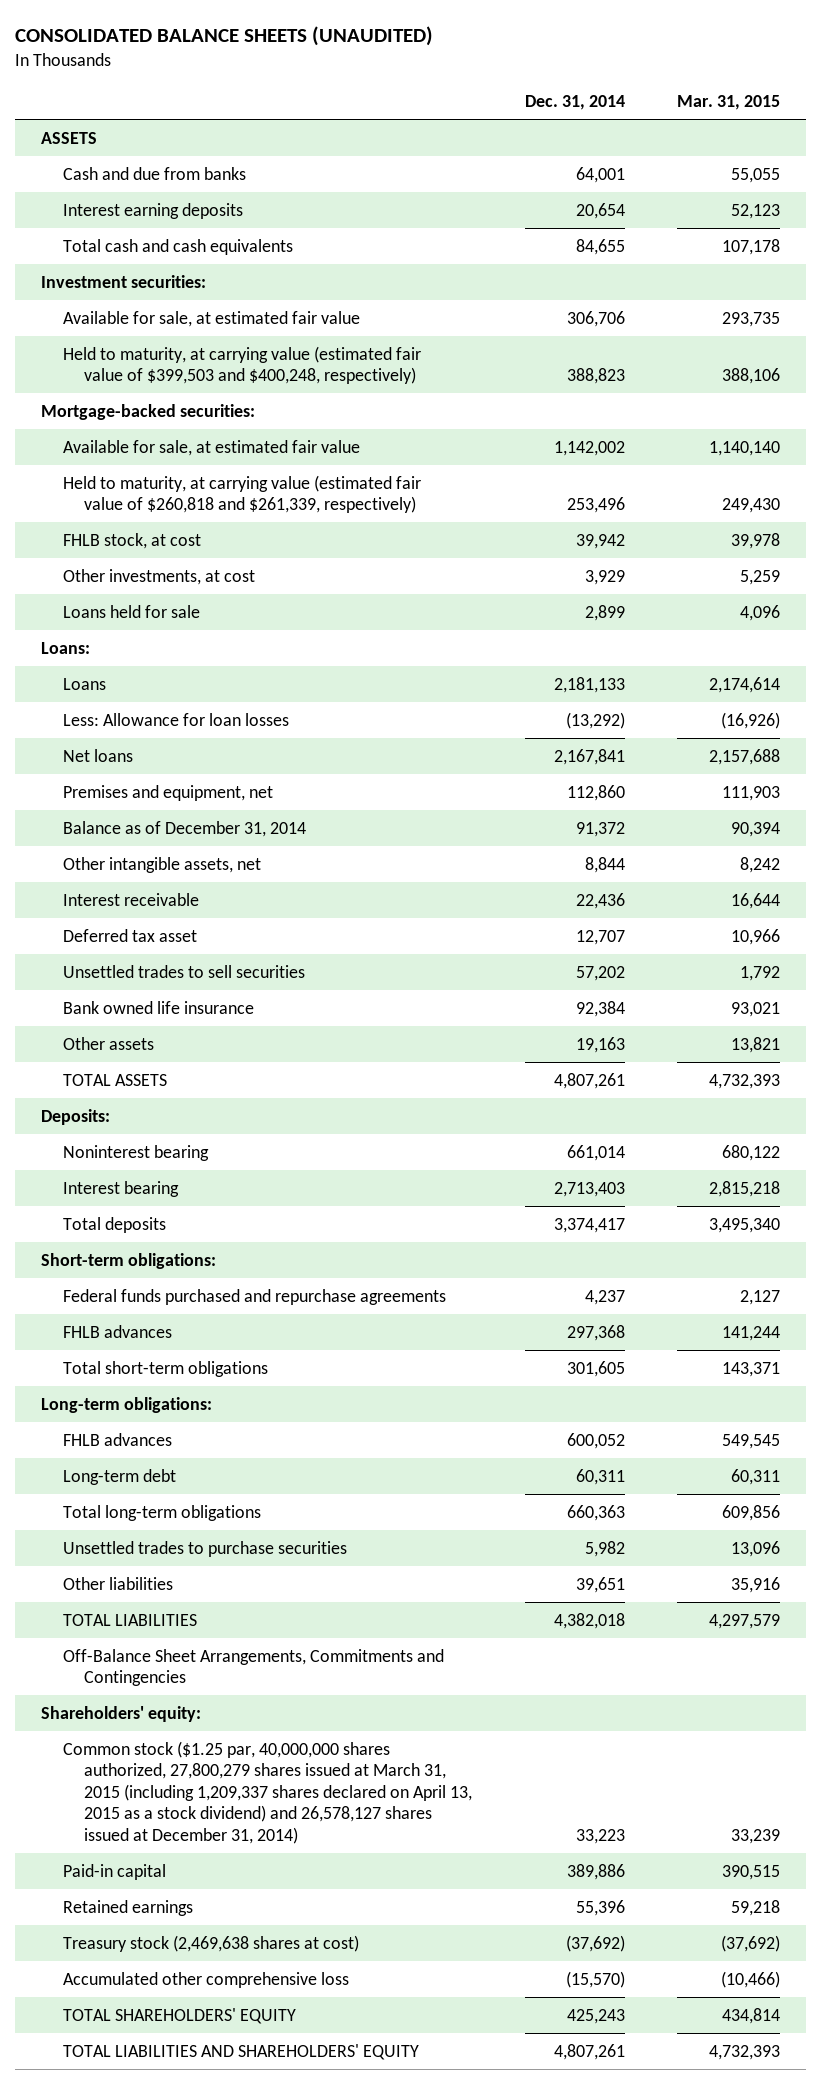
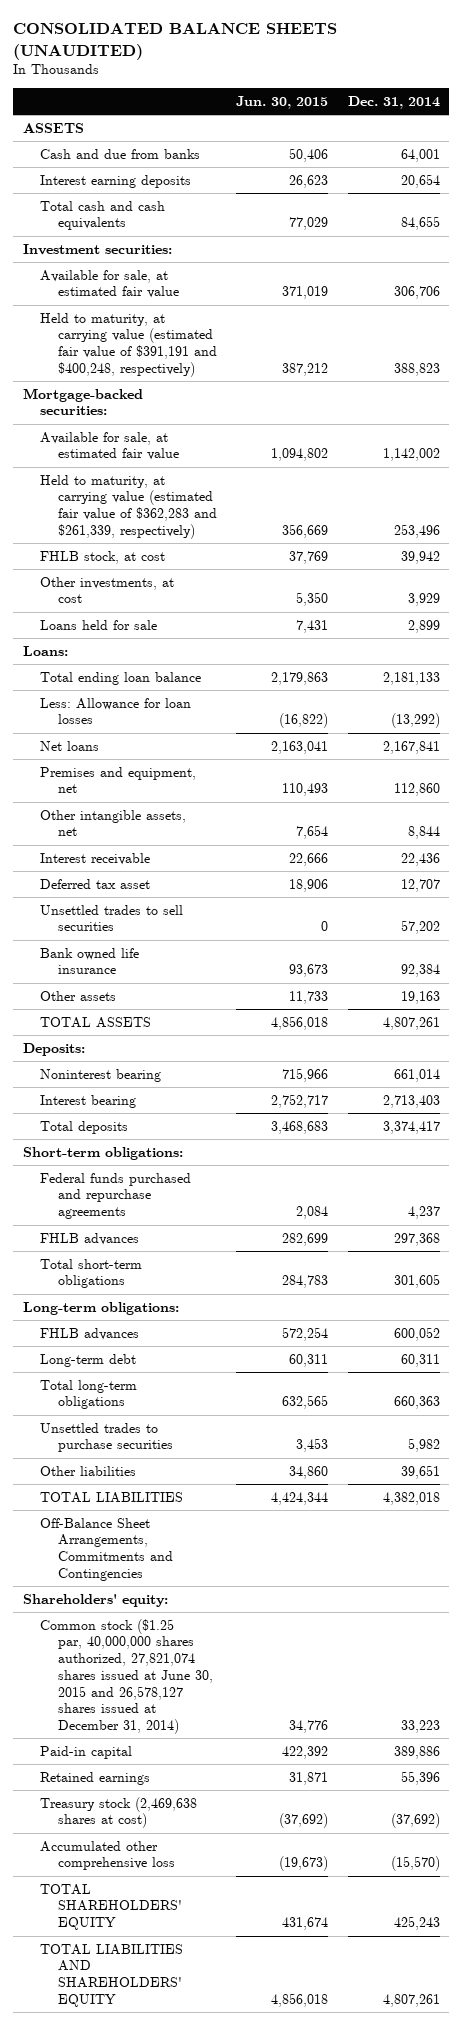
- | Dec. 31, 2014 | Mar. 31, 2015
+ | Jun. 30, 2015 | Dec. 31, 2014
- Held to maturity, at carrying value (estimated fair value of $399,503 and $400,248, respectively) | 388,823 | 388,106
+ Held to maturity, at carrying value (estimated fair value of $391,191 and $400,248, respectively) | 387,212 | 388,823
- Held to maturity, at carrying value (estimated fair value of $260,818 and $261,339, respectively) | 253,496 | 249,430
+ Held to maturity, at carrying value (estimated fair value of $362,283 and $261,339, respectively) | 356,669 | 253,496
- Loans | 2,181,133 | 2,174,614
+ Total ending loan balance | 2,179,863 | 2,181,133
- Balance as of December 31, 2014 | 91,372 | 90,394
- Common stock ($1.25 par, 40,000,000 shares authorized, 27,800,279 shares issued at March 31, 2015 (including 1,209,337 shares declared on April 13, 2015 as a stock dividend) and 26,578,127 shares issued at December 31, 2014) | 33,223 | 33,239
+ Common stock ($1.25 par, 40,000,000 shares authorized, 27,821,074 shares issued at June 30, 2015 and 26,578,127 shares issued at December 31, 2014) | 34,776 | 33,223

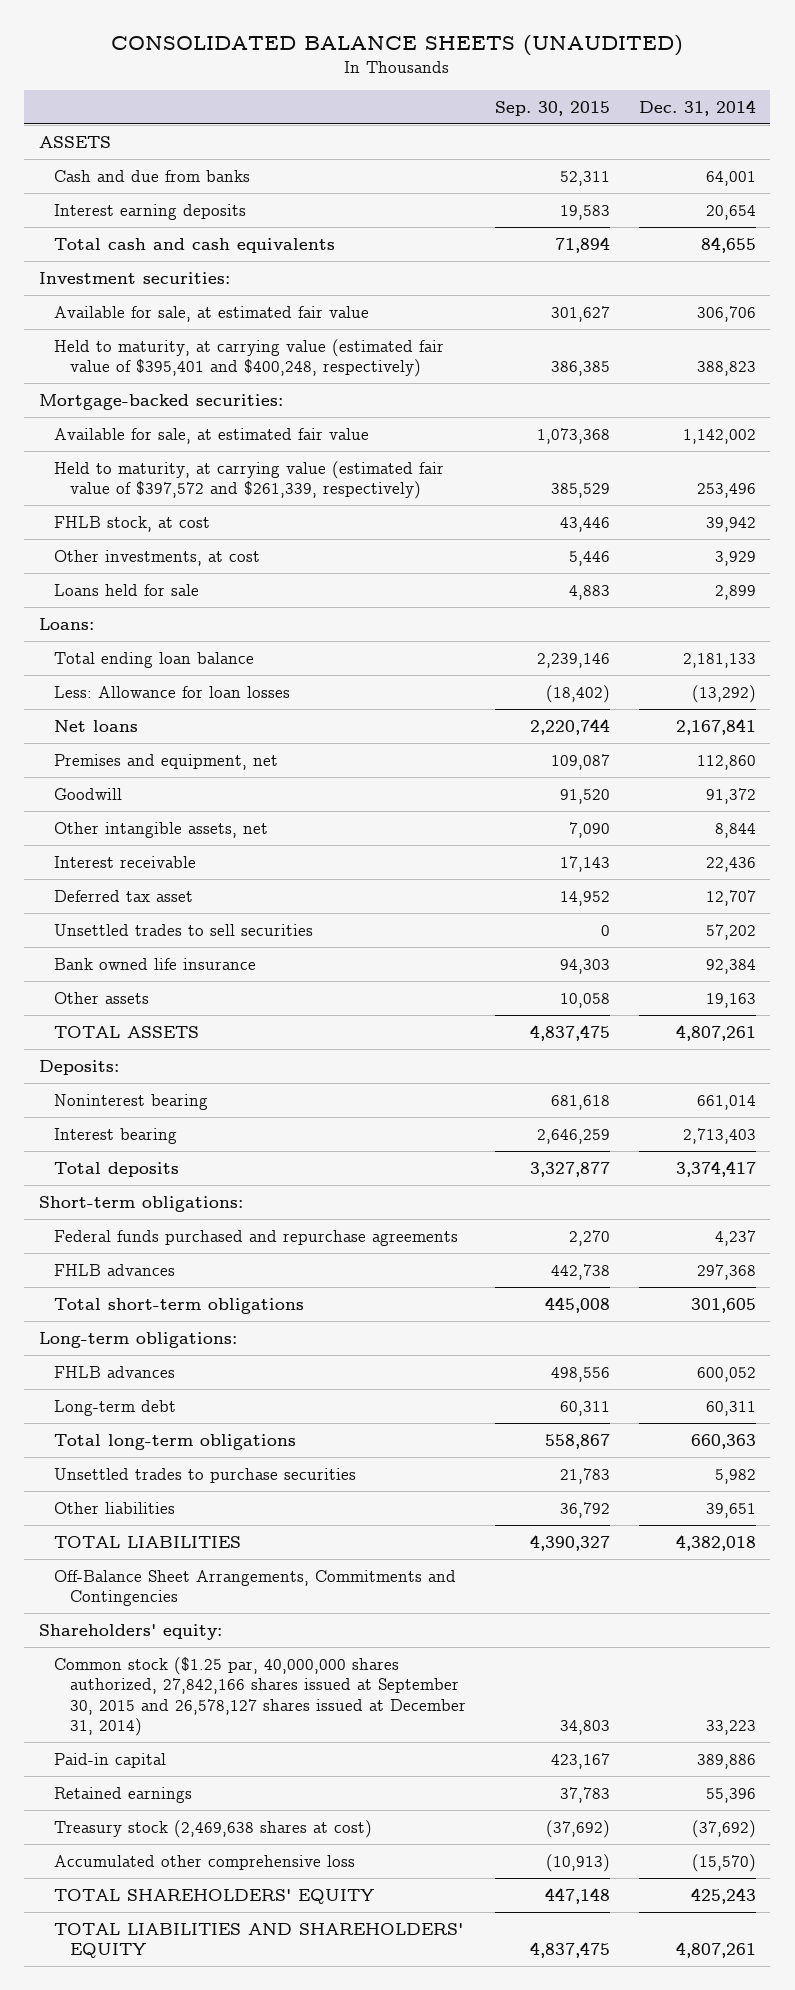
- | Jun. 30, 2015 | Dec. 31, 2014
+ | Sep. 30, 2015 | Dec. 31, 2014
- Held to maturity, at carrying value (estimated fair value of $391,191 and $400,248, respectively) | 387,212 | 388,823
+ Held to maturity, at carrying value (estimated fair value of $395,401 and $400,248, respectively) | 386,385 | 388,823
- Held to maturity, at carrying value (estimated fair value of $362,283 and $261,339, respectively) | 356,669 | 253,496
+ Held to maturity, at carrying value (estimated fair value of $397,572 and $261,339, respectively) | 385,529 | 253,496
+ Goodwill | 91,520 | 91,372
- Common stock ($1.25 par, 40,000,000 shares authorized, 27,821,074 shares issued at June 30, 2015 and 26,578,127 shares issued at December 31, 2014) | 34,776 | 33,223
+ Common stock ($1.25 par, 40,000,000 shares authorized, 27,842,166 shares issued at September 30, 2015 and 26,578,127 shares issued at December 31, 2014) | 34,803 | 33,223

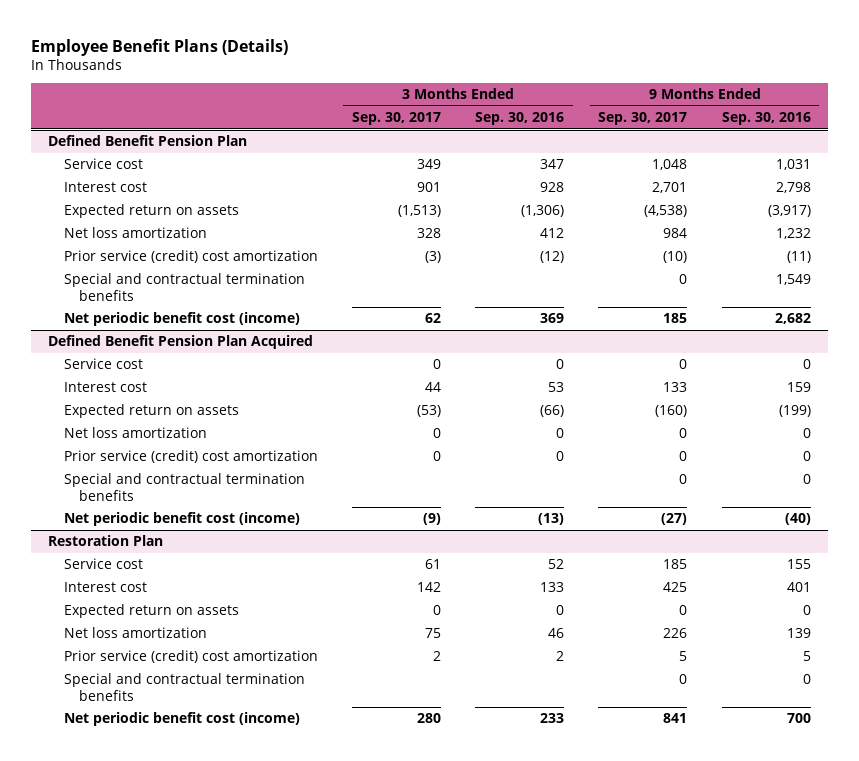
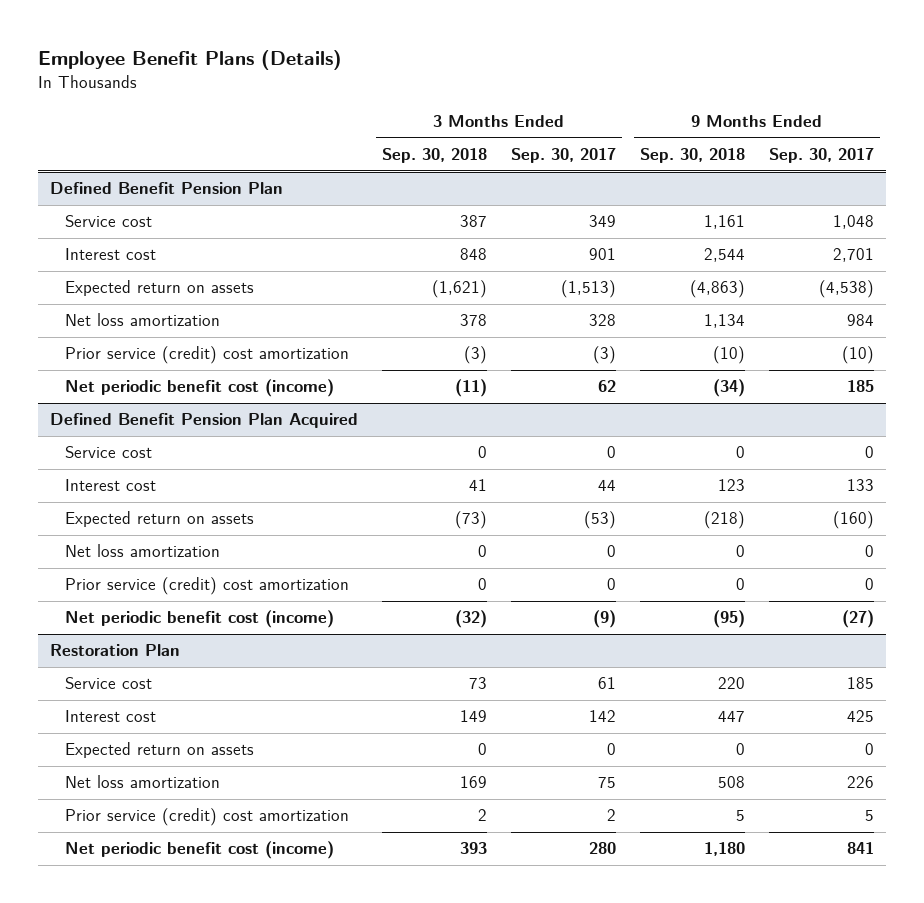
- | 3 Months Ended Sep. 30, 2017 | 3 Months Ended Sep. 30, 2016 | 9 Months Ended Sep. 30, 2017 | 9 Months Ended Sep. 30, 2016
+ | 3 Months Ended Sep. 30, 2018 | 3 Months Ended Sep. 30, 2017 | 9 Months Ended Sep. 30, 2018 | 9 Months Ended Sep. 30, 2017
@ Defined Benefit Pension Plan
- Special and contractual termination benefits | | | 0 | 1,549
@ Defined Benefit Pension Plan Acquired
- Special and contractual termination benefits | | | 0 | 0
@ Restoration Plan
- Special and contractual termination benefits | | | 0 | 0

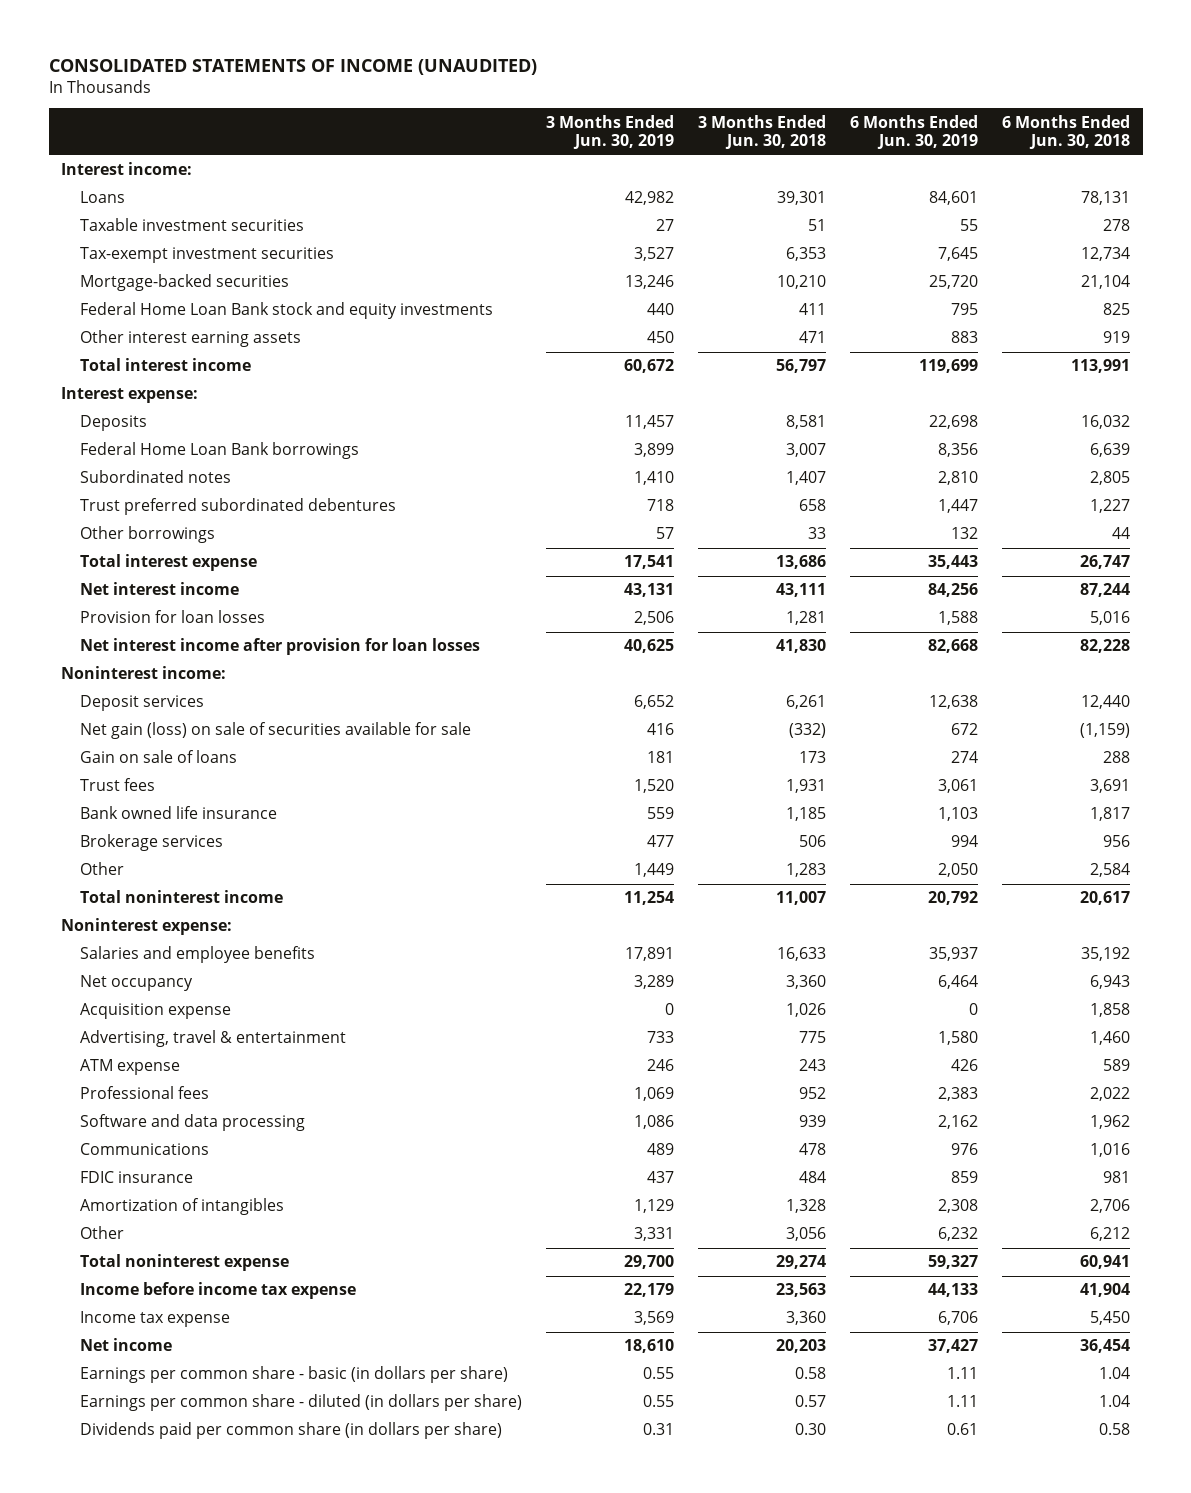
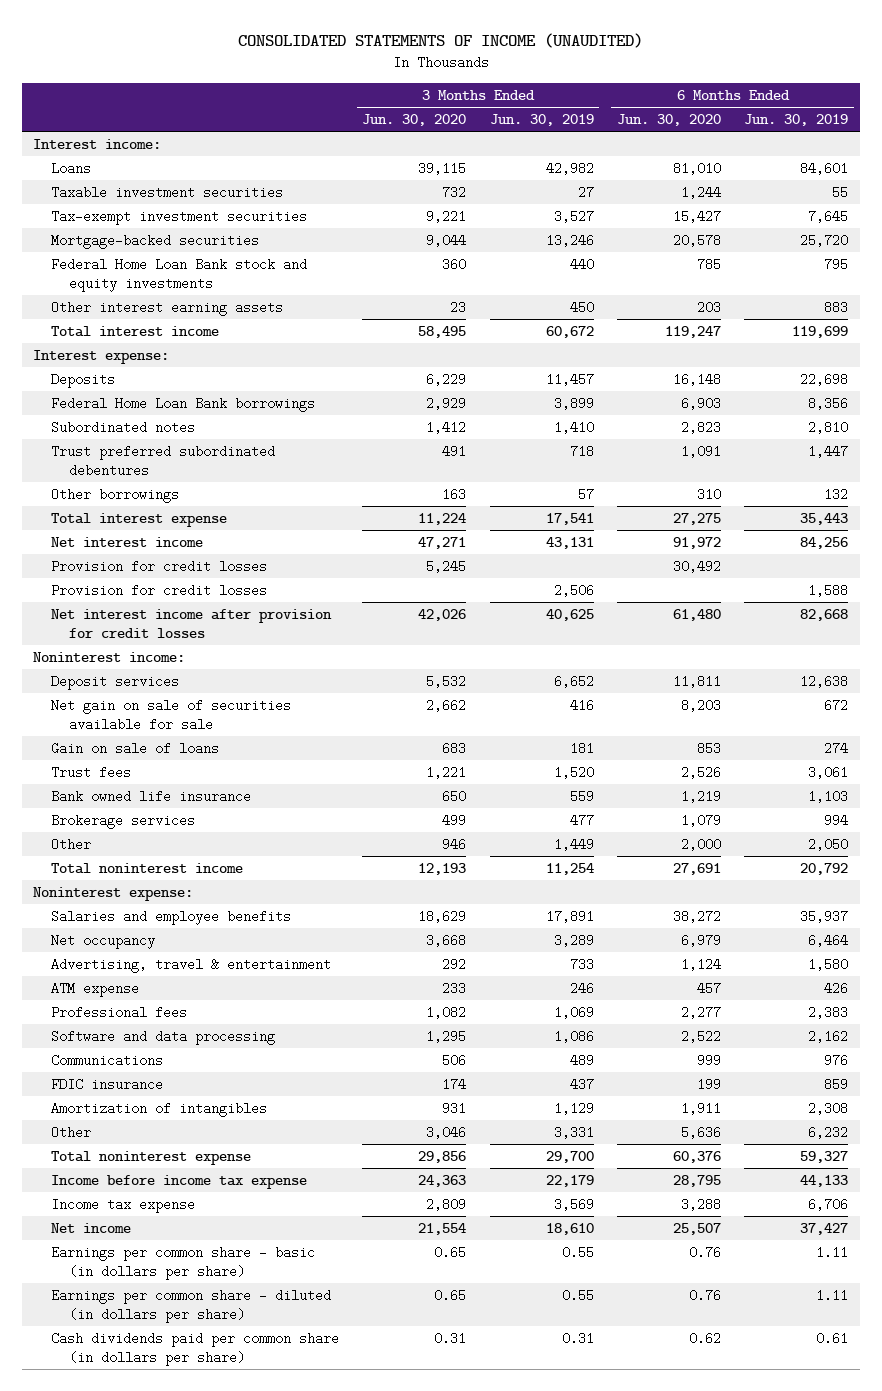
- | 3 Months Ended Jun. 30, 2019 | 3 Months Ended Jun. 30, 2018 | 6 Months Ended Jun. 30, 2019 | 6 Months Ended Jun. 30, 2018
+ | 3 Months Ended Jun. 30, 2020 | 3 Months Ended Jun. 30, 2019 | 6 Months Ended Jun. 30, 2020 | 6 Months Ended Jun. 30, 2019
- Provision for loan losses | 2,506 | 1,281 | 1,588 | 5,016
- Net interest income after provision for loan losses | 40,625 | 41,830 | 82,668 | 82,228
+ Provision for credit losses | 5,245 | | 30,492 |
+ Provision for credit losses | | 2,506 | | 1,588
+ Net interest income after provision for credit losses | 42,026 | 40,625 | 61,480 | 82,668
- Net gain (loss) on sale of securities available for sale | 416 | (332) | 672 | (1,159)
+ Net gain on sale of securities available for sale | 2,662 | 416 | 8,203 | 672
- Acquisition expense | 0 | 1,026 | 0 | 1,858
- Dividends paid per common share (in dollars per share) | 0.31 | 0.30 | 0.61 | 0.58
+ Cash dividends paid per common share (in dollars per share) | 0.31 | 0.31 | 0.62 | 0.61

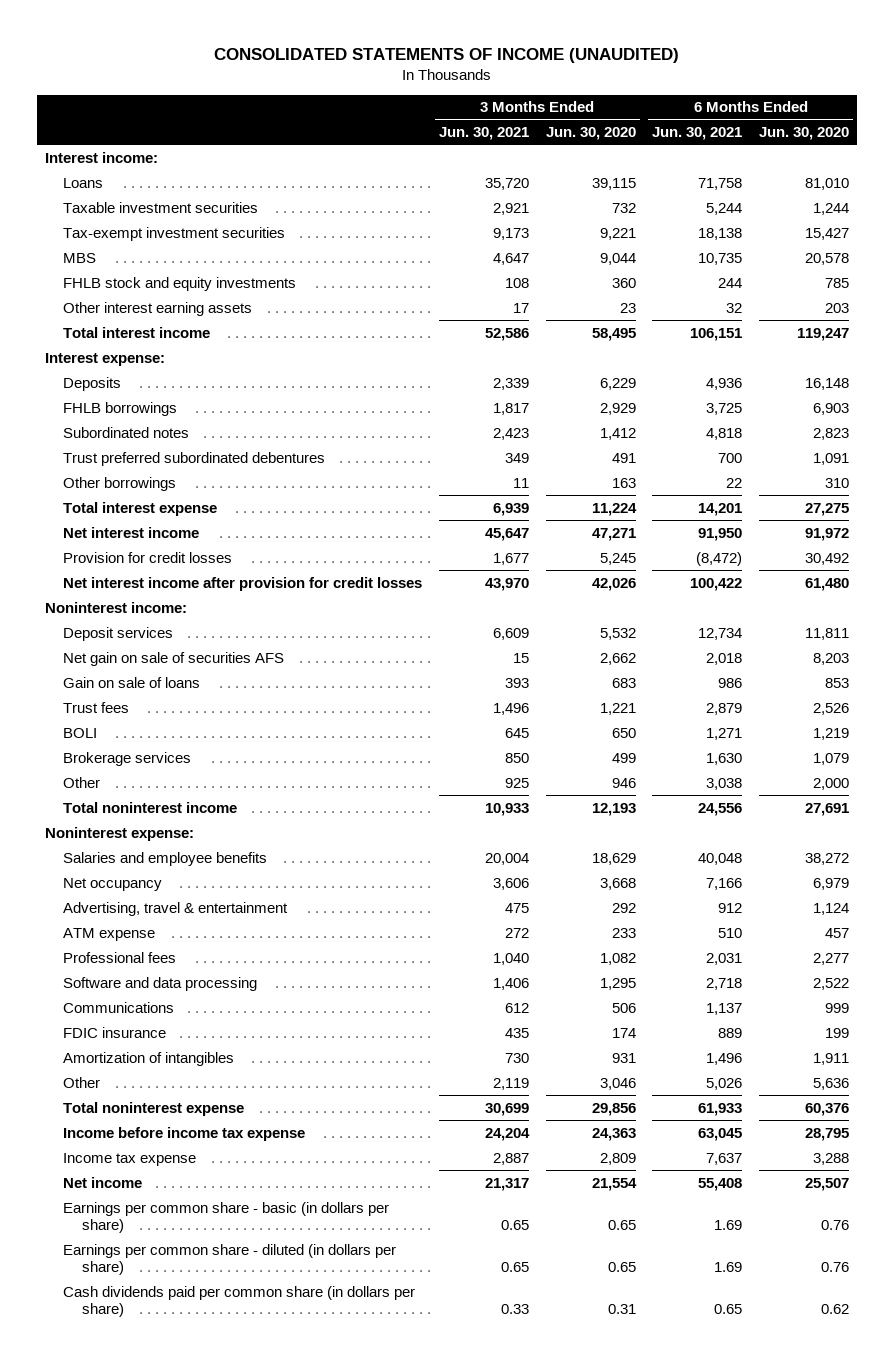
- | 3 Months Ended Jun. 30, 2020 | 3 Months Ended Jun. 30, 2019 | 6 Months Ended Jun. 30, 2020 | 6 Months Ended Jun. 30, 2019
+ | 3 Months Ended Jun. 30, 2021 | 3 Months Ended Jun. 30, 2020 | 6 Months Ended Jun. 30, 2021 | 6 Months Ended Jun. 30, 2020
- Mortgage-backed securities | 9,044 | 13,246 | 20,578 | 25,720
- Federal Home Loan Bank stock and equity investments | 360 | 440 | 785 | 795
+ MBS | 4,647 | 9,044 | 10,735 | 20,578
+ FHLB stock and equity investments | 108 | 360 | 244 | 785
- Federal Home Loan Bank borrowings | 2,929 | 3,899 | 6,903 | 8,356
+ FHLB borrowings | 1,817 | 2,929 | 3,725 | 6,903
- Provision for credit losses | | 2,506 | | 1,588
- Net gain on sale of securities available for sale | 2,662 | 416 | 8,203 | 672
+ Net gain on sale of securities AFS | 15 | 2,662 | 2,018 | 8,203
- Bank owned life insurance | 650 | 559 | 1,219 | 1,103
+ BOLI | 645 | 650 | 1,271 | 1,219

